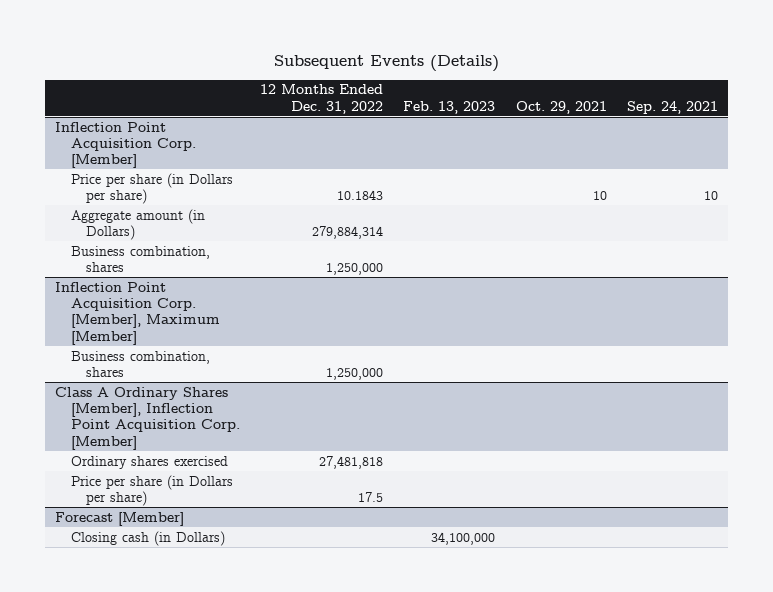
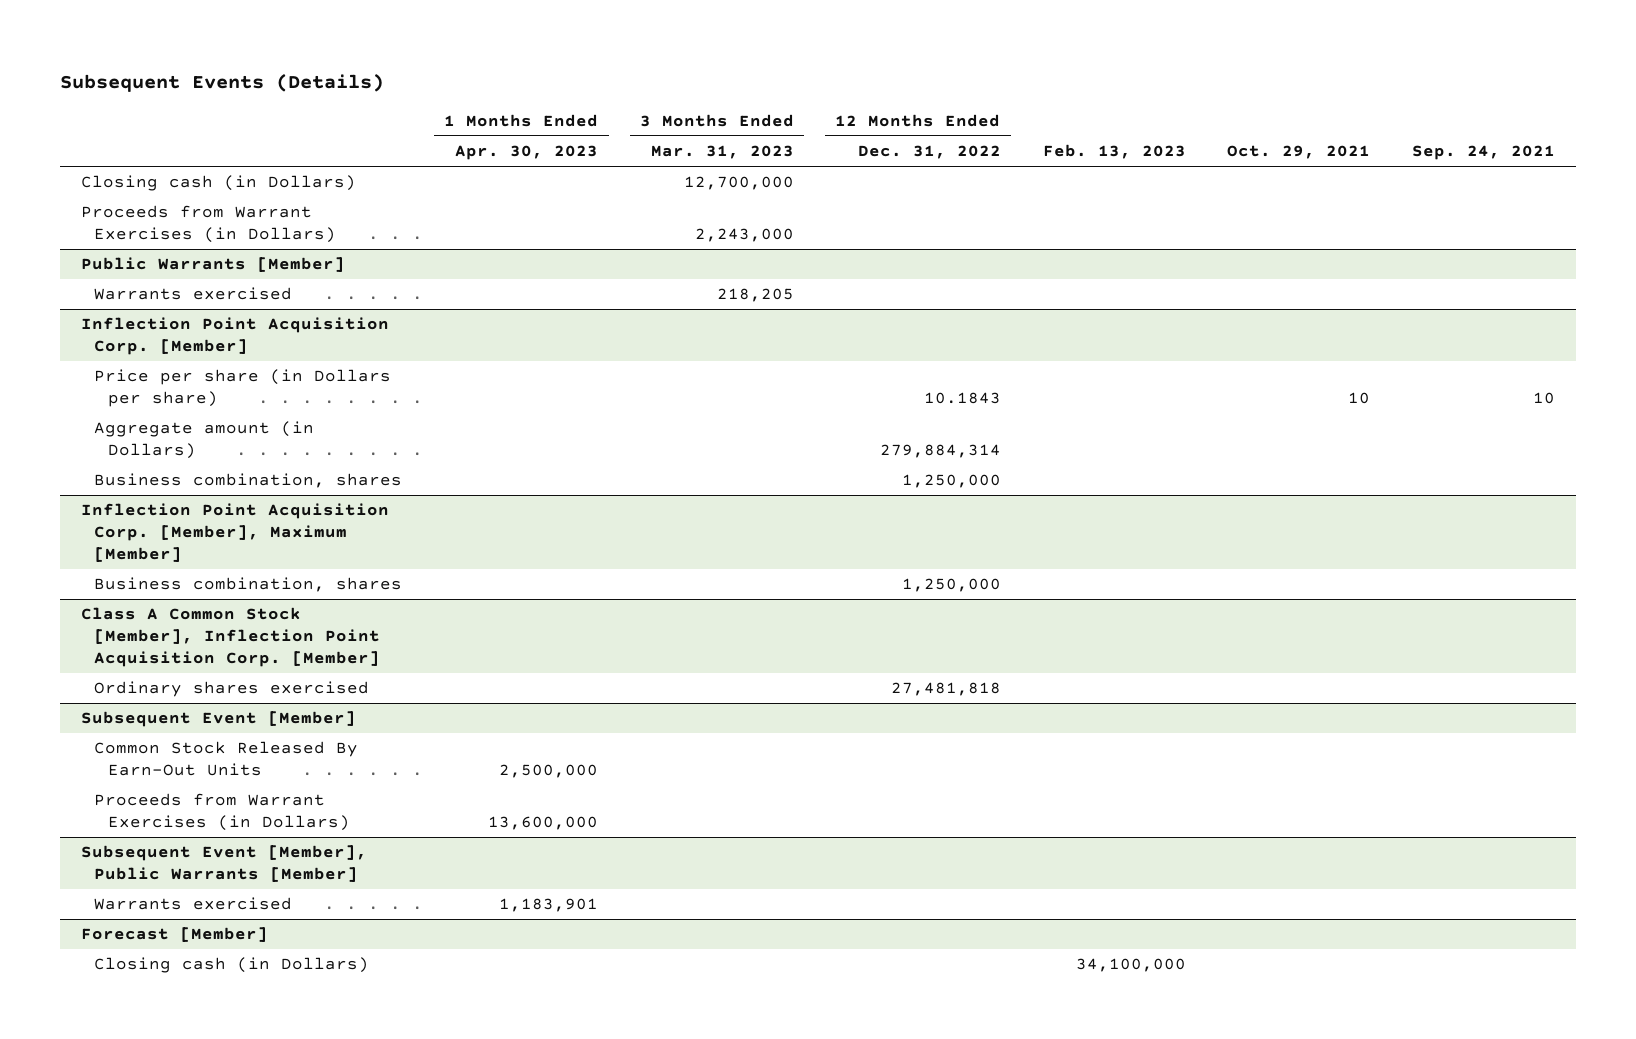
- | 12 Months Ended Dec. 31, 2022 | Feb. 13, 2023 | Oct. 29, 2021 | Sep. 24, 2021
+ | 1 Months Ended Apr. 30, 2023 | 3 Months Ended Mar. 31, 2023 | 12 Months Ended Dec. 31, 2022 | Feb. 13, 2023 | Oct. 29, 2021 | Sep. 24, 2021
+ Closing cash (in Dollars) | | 12,700,000 | | | |
+ Proceeds from Warrant Exercises (in Dollars) | | 2,243,000 | | | |
+ Public Warrants [Member]
+ Warrants exercised | | 218,205 | | | |
- Class A Ordinary Shares [Member], Inflection Point Acquisition Corp. [Member]
+ Class A Common Stock [Member], Inflection Point Acquisition Corp. [Member]
- Price per share (in Dollars per share) | 17.5 | | |
+ Subsequent Event [Member]
+ Common Stock Released By Earn-Out Units | 2,500,000 | | | | |
+ Proceeds from Warrant Exercises (in Dollars) | 13,600,000 | | | | |
+ Subsequent Event [Member], Public Warrants [Member]
+ Warrants exercised | 1,183,901 | | | | |

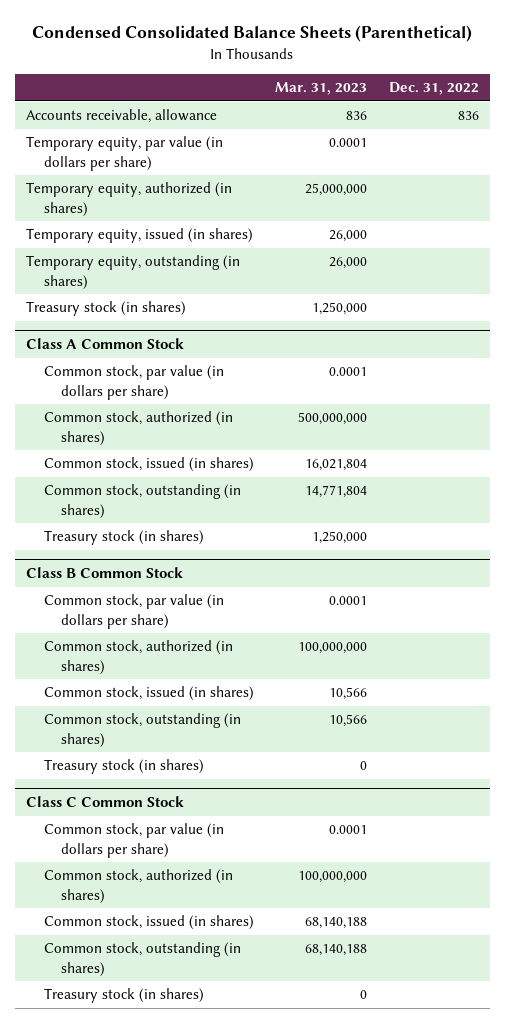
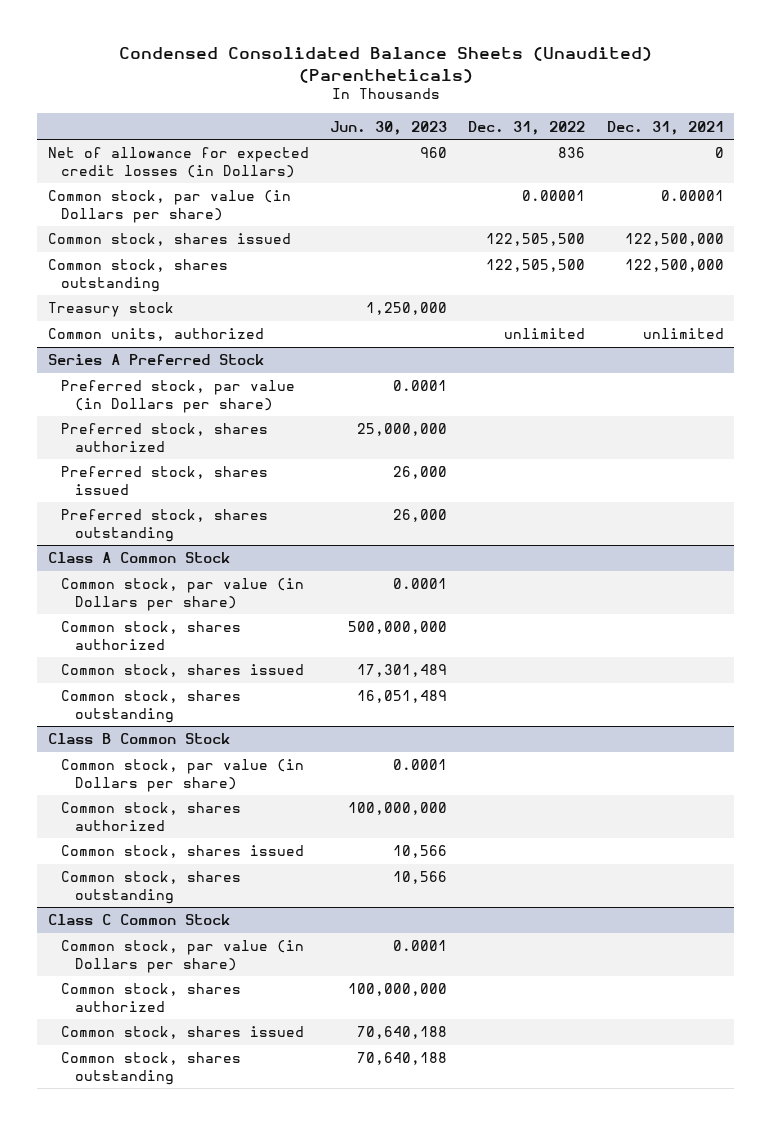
- Condensed Consolidated Balance Sheets (Parenthetical)
+ Condensed Consolidated Balance Sheets (Unaudited) (Parentheticals)
- | Mar. 31, 2023 | Dec. 31, 2022
+ | Jun. 30, 2023 | Dec. 31, 2022 | Dec. 31, 2021
- Accounts receivable, allowance | 836 | 836
- Temporary equity, par value (in dollars per share) | 0.0001 |
- Temporary equity, authorized (in shares) | 25,000,000 |
- Temporary equity, issued (in shares) | 26,000 |
- Temporary equity, outstanding (in shares) | 26,000 |
- Treasury stock (in shares) | 1,250,000 |
+ Net of allowance for expected credit losses (in Dollars) | 960 | 836 | 0
+ Common stock, par value (in Dollars per share) | | 0.00001 | 0.00001
+ Common stock, shares issued | | 122,505,500 | 122,500,000
+ Common stock, shares outstanding | | 122,505,500 | 122,500,000
+ Treasury stock | 1,250,000 | |
+ Common units, authorized | | unlimited | unlimited
+ Series A Preferred Stock
+ Preferred stock, par value (in Dollars per share) | 0.0001 | |
+ Preferred stock, shares authorized | 25,000,000 | |
+ Preferred stock, shares issued | 26,000 | |
+ Preferred stock, shares outstanding | 26,000 | |
@ Class A Common Stock
- Common stock, par value (in dollars per share) | 0.0001 |
- Common stock, authorized (in shares) | 500,000,000 |
- Common stock, issued (in shares) | 16,021,804 |
- Common stock, outstanding (in shares) | 14,771,804 |
- Treasury stock (in shares) | 1,250,000 |
+ Common stock, par value (in Dollars per share) | 0.0001 | |
+ Common stock, shares authorized | 500,000,000 | |
+ Common stock, shares issued | 17,301,489 | |
+ Common stock, shares outstanding | 16,051,489 | |
@ Class B Common Stock
- Common stock, par value (in dollars per share) | 0.0001 |
- Common stock, authorized (in shares) | 100,000,000 |
- Common stock, issued (in shares) | 10,566 |
- Common stock, outstanding (in shares) | 10,566 |
- Treasury stock (in shares) | 0 |
+ Common stock, par value (in Dollars per share) | 0.0001 | |
+ Common stock, shares authorized | 100,000,000 | |
+ Common stock, shares issued | 10,566 | |
+ Common stock, shares outstanding | 10,566 | |
@ Class C Common Stock
- Common stock, par value (in dollars per share) | 0.0001 |
- Common stock, authorized (in shares) | 100,000,000 |
- Common stock, issued (in shares) | 68,140,188 |
- Common stock, outstanding (in shares) | 68,140,188 |
- Treasury stock (in shares) | 0 |
+ Common stock, par value (in Dollars per share) | 0.0001 | |
+ Common stock, shares authorized | 100,000,000 | |
+ Common stock, shares issued | 70,640,188 | |
+ Common stock, shares outstanding | 70,640,188 | |

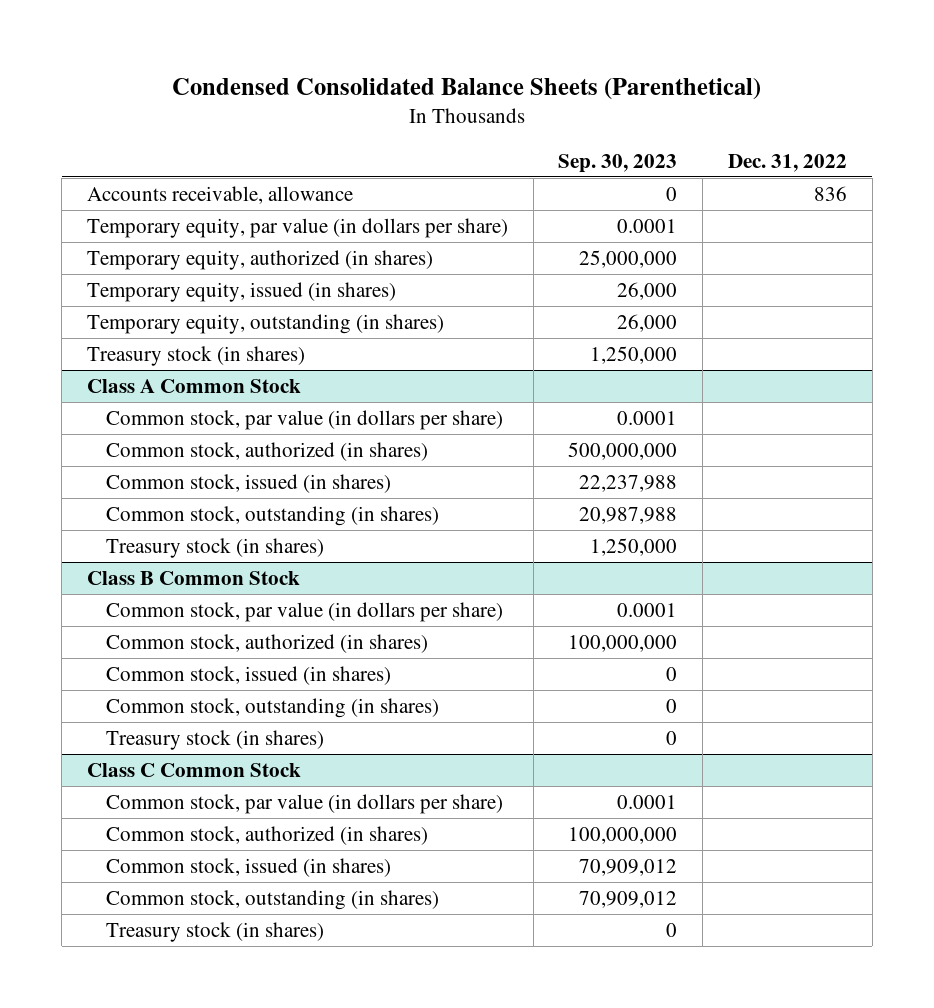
- Condensed Consolidated Balance Sheets (Unaudited) (Parentheticals)
+ Condensed Consolidated Balance Sheets (Parenthetical)
- | Jun. 30, 2023 | Dec. 31, 2022 | Dec. 31, 2021
+ | Sep. 30, 2023 | Dec. 31, 2022
- Net of allowance for expected credit losses (in Dollars) | 960 | 836 | 0
- Common stock, par value (in Dollars per share) | | 0.00001 | 0.00001
- Common stock, shares issued | | 122,505,500 | 122,500,000
- Common stock, shares outstanding | | 122,505,500 | 122,500,000
- Treasury stock | 1,250,000 | |
- Common units, authorized | | unlimited | unlimited
- Series A Preferred Stock
- Preferred stock, par value (in Dollars per share) | 0.0001 | |
- Preferred stock, shares authorized | 25,000,000 | |
- Preferred stock, shares issued | 26,000 | |
- Preferred stock, shares outstanding | 26,000 | |
+ Accounts receivable, allowance | 0 | 836
+ Temporary equity, par value (in dollars per share) | 0.0001 |
+ Temporary equity, authorized (in shares) | 25,000,000 |
+ Temporary equity, issued (in shares) | 26,000 |
+ Temporary equity, outstanding (in shares) | 26,000 |
+ Treasury stock (in shares) | 1,250,000 |
@ Class A Common Stock
- Common stock, par value (in Dollars per share) | 0.0001 | |
- Common stock, shares authorized | 500,000,000 | |
- Common stock, shares issued | 17,301,489 | |
- Common stock, shares outstanding | 16,051,489 | |
+ Common stock, par value (in dollars per share) | 0.0001 |
+ Common stock, authorized (in shares) | 500,000,000 |
+ Common stock, issued (in shares) | 22,237,988 |
+ Common stock, outstanding (in shares) | 20,987,988 |
+ Treasury stock (in shares) | 1,250,000 |
@ Class B Common Stock
- Common stock, par value (in Dollars per share) | 0.0001 | |
- Common stock, shares authorized | 100,000,000 | |
- Common stock, shares issued | 10,566 | |
- Common stock, shares outstanding | 10,566 | |
+ Common stock, par value (in dollars per share) | 0.0001 |
+ Common stock, authorized (in shares) | 100,000,000 |
+ Common stock, issued (in shares) | 0 |
+ Common stock, outstanding (in shares) | 0 |
+ Treasury stock (in shares) | 0 |
@ Class C Common Stock
- Common stock, par value (in Dollars per share) | 0.0001 | |
- Common stock, shares authorized | 100,000,000 | |
- Common stock, shares issued | 70,640,188 | |
- Common stock, shares outstanding | 70,640,188 | |
+ Common stock, par value (in dollars per share) | 0.0001 |
+ Common stock, authorized (in shares) | 100,000,000 |
+ Common stock, issued (in shares) | 70,909,012 |
+ Common stock, outstanding (in shares) | 70,909,012 |
+ Treasury stock (in shares) | 0 |

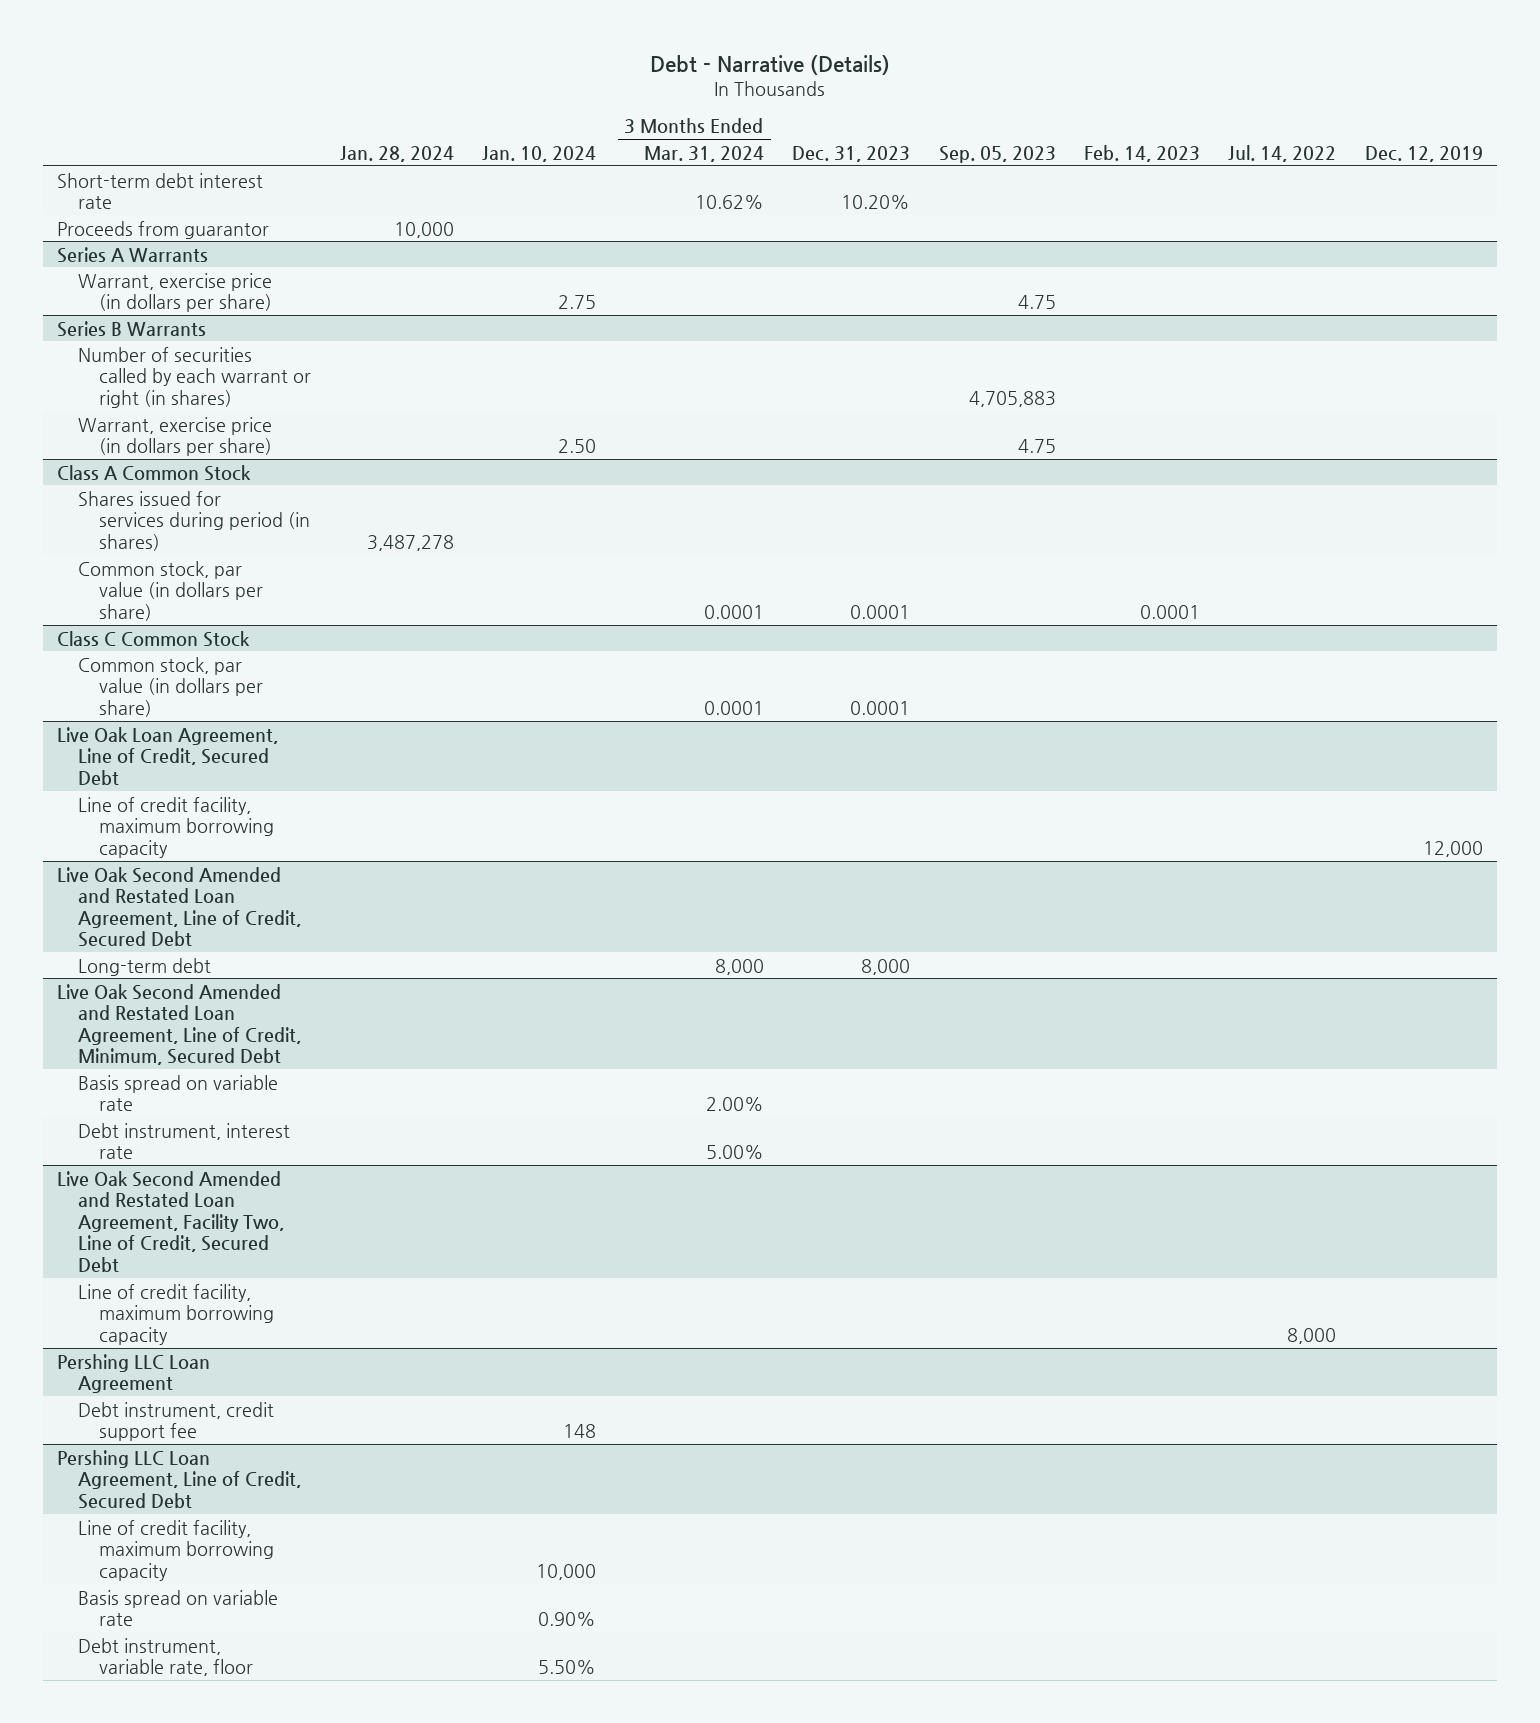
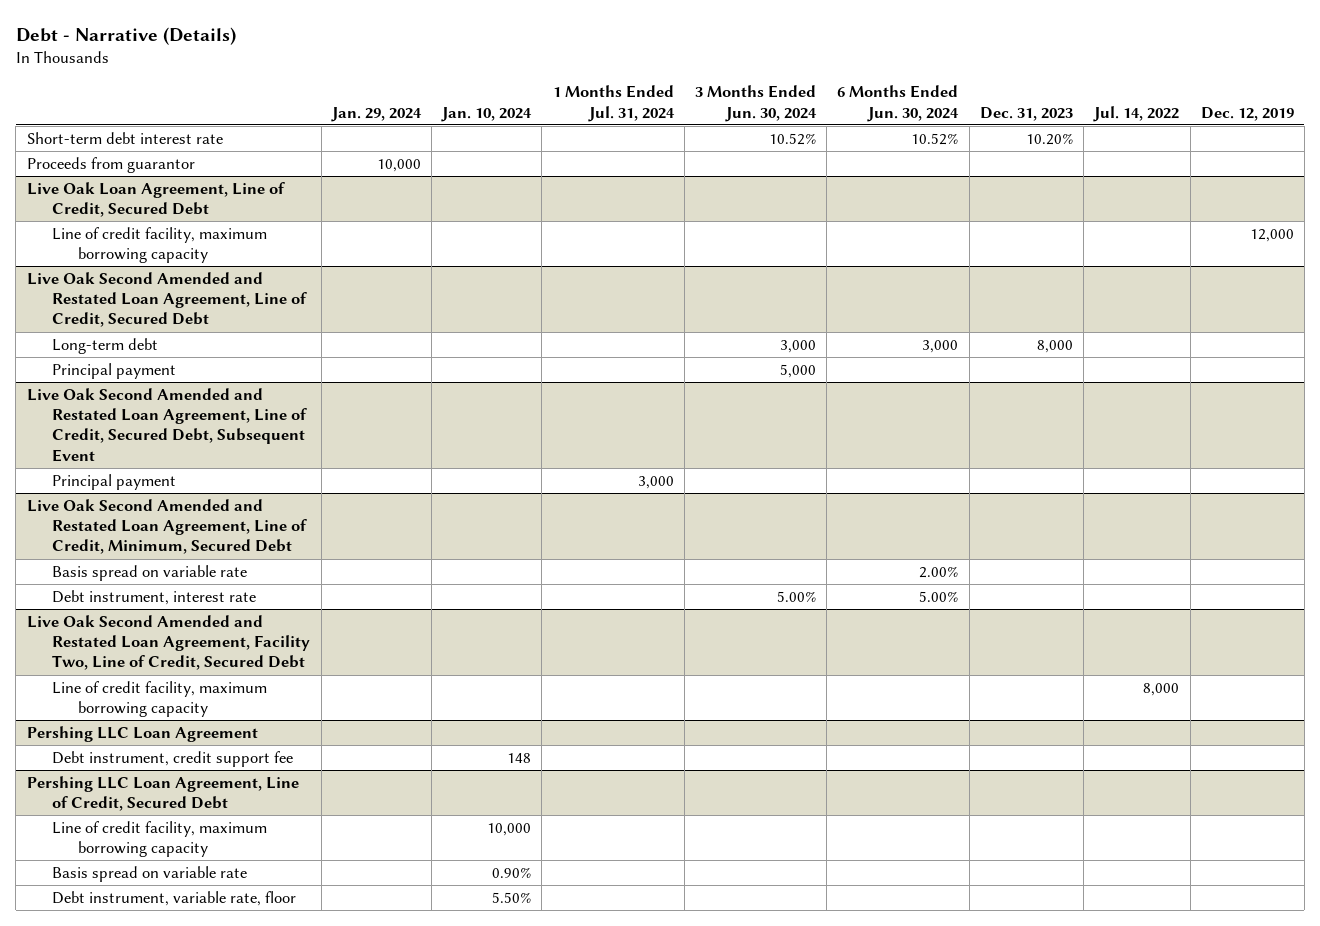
- | Jan. 28, 2024 | Jan. 10, 2024 | 3 Months Ended Mar. 31, 2024 | Dec. 31, 2023 | Sep. 05, 2023 | Feb. 14, 2023 | Jul. 14, 2022 | Dec. 12, 2019
+ | Jan. 29, 2024 | Jan. 10, 2024 | 1 Months Ended Jul. 31, 2024 | 3 Months Ended Jun. 30, 2024 | 6 Months Ended Jun. 30, 2024 | Dec. 31, 2023 | Jul. 14, 2022 | Dec. 12, 2019
- Series A Warrants
- Warrant, exercise price (in dollars per share) | | 2.75 | | | 4.75 | | |
- Series B Warrants
- Number of securities called by each warrant or right (in shares) | | | | | 4,705,883 | | |
- Warrant, exercise price (in dollars per share) | | 2.50 | | | 4.75 | | |
- Class A Common Stock
- Shares issued for services during period (in shares) | 3,487,278 | | | | | | |
- Common stock, par value (in dollars per share) | | | 0.0001 | 0.0001 | | 0.0001 | |
- Class C Common Stock
- Common stock, par value (in dollars per share) | | | 0.0001 | 0.0001 | | | |
@ Live Oak Second Amended and Restated Loan Agreement, Line of Credit, Secured Debt
+ Principal payment | | | | 5,000 | | | |
+ Live Oak Second Amended and Restated Loan Agreement, Line of Credit, Secured Debt, Subsequent Event
+ Principal payment | | | 3,000 | | | | |

